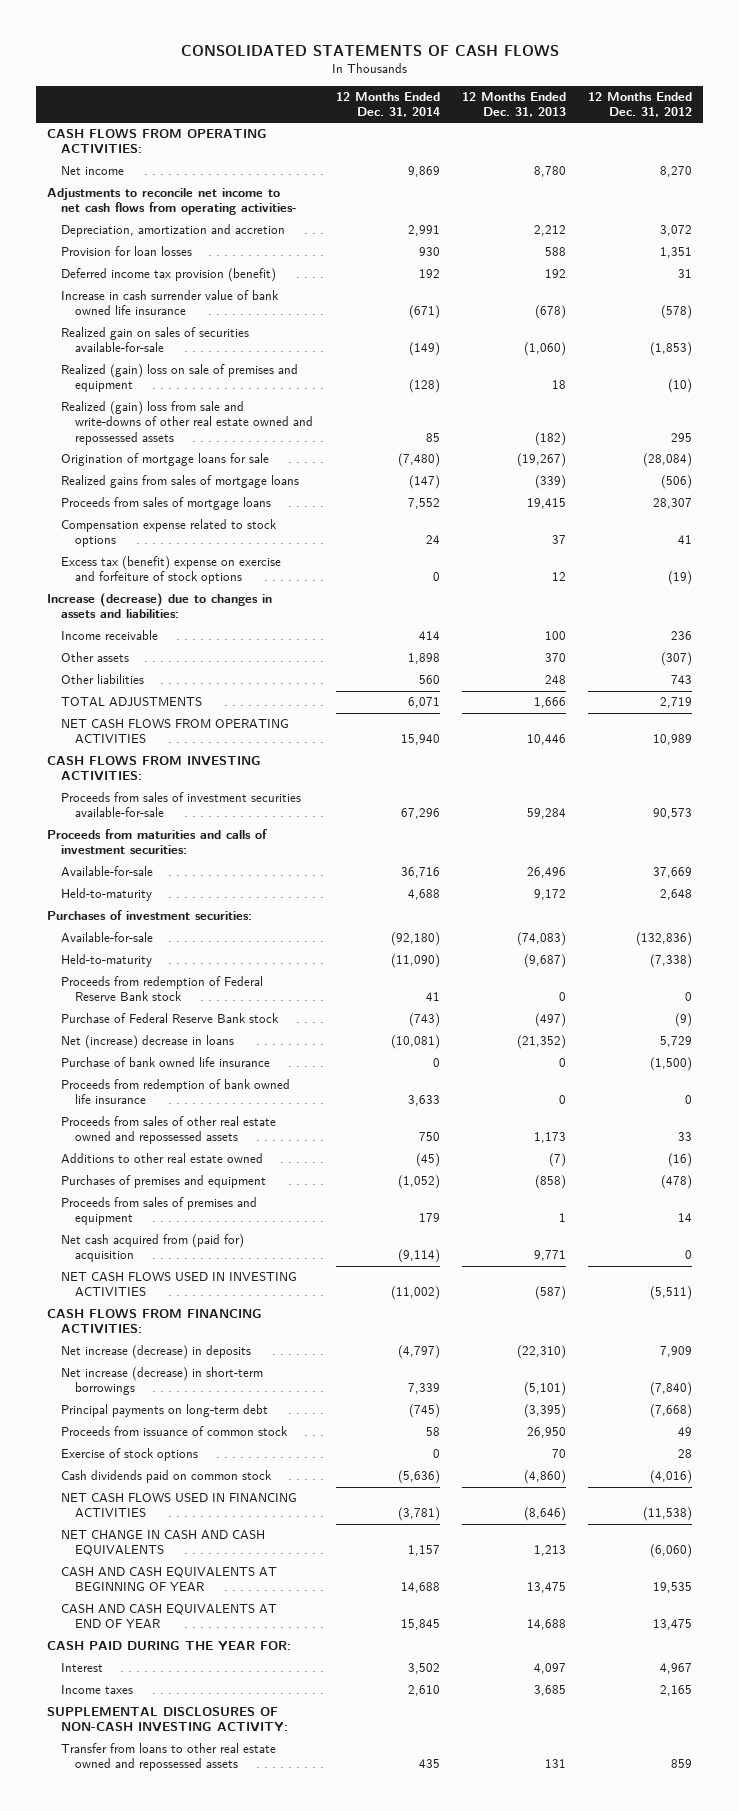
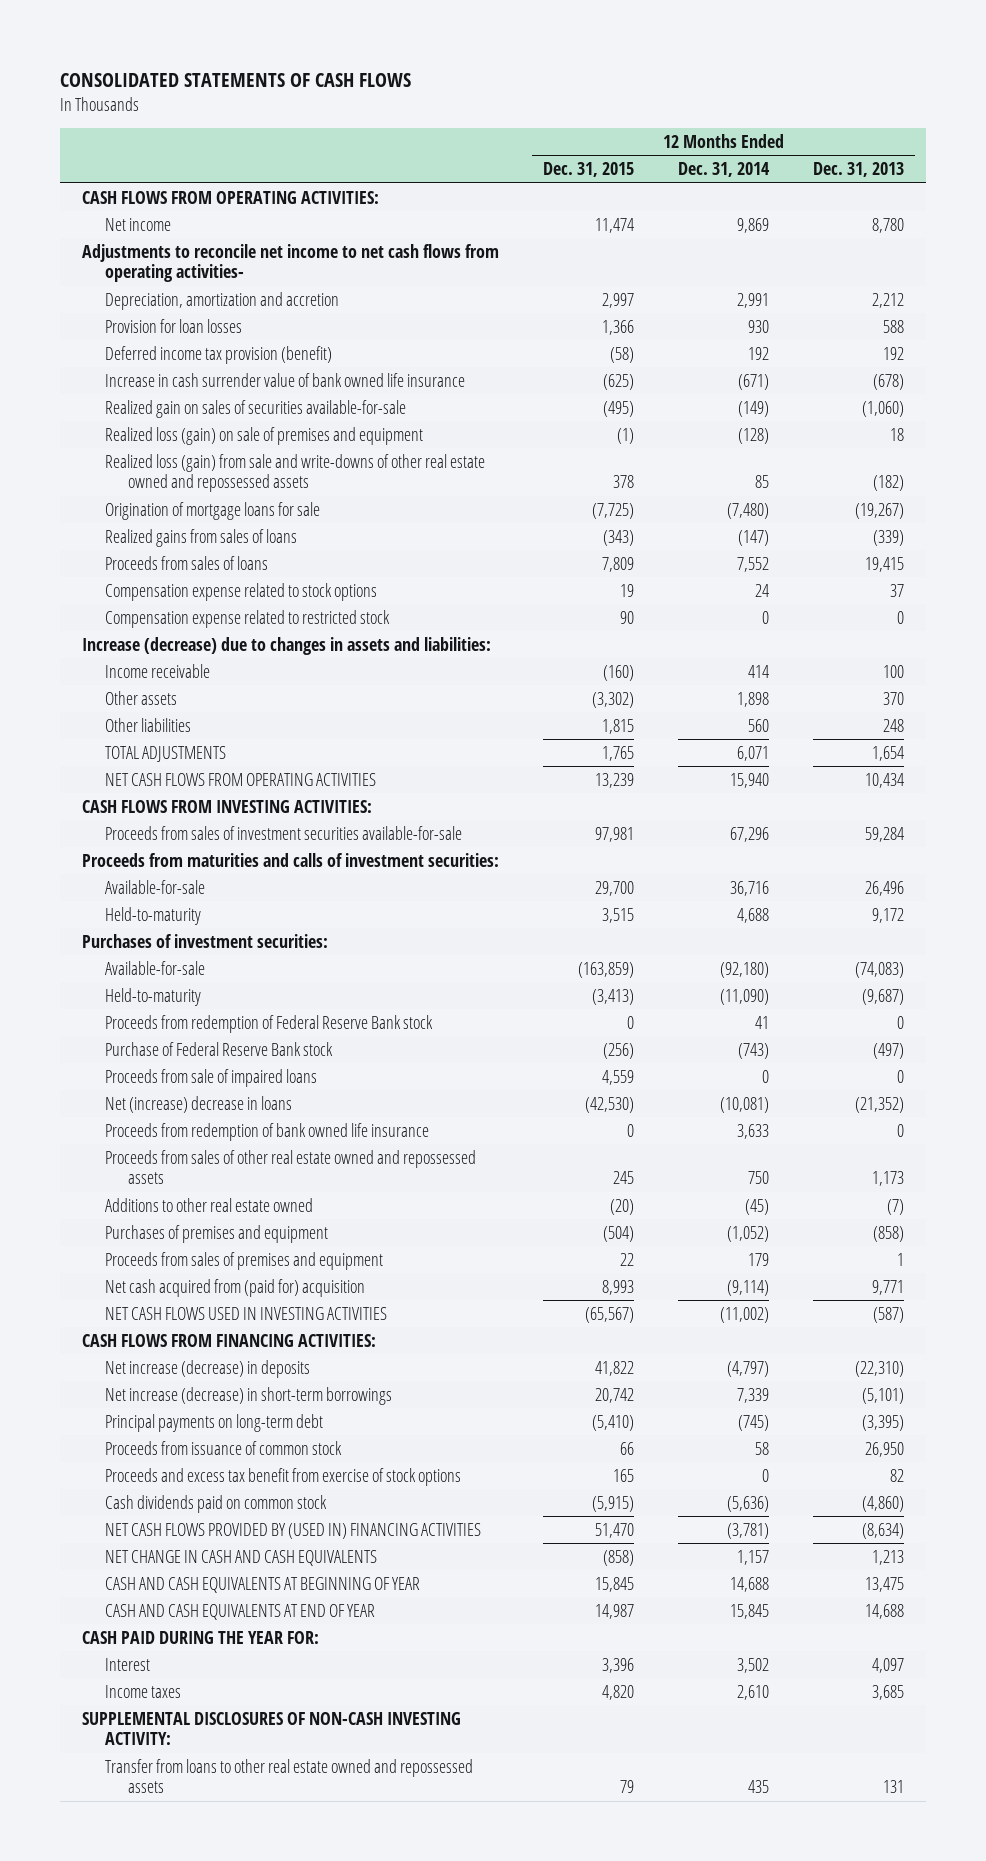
- | 12 Months Ended Dec. 31, 2014 | 12 Months Ended Dec. 31, 2013 | 12 Months Ended Dec. 31, 2012
+ | 12 Months Ended Dec. 31, 2015 | 12 Months Ended Dec. 31, 2014 | 12 Months Ended Dec. 31, 2013
- Realized (gain) loss on sale of premises and equipment | (128) | 18 | (10)
- Realized (gain) loss from sale and write-downs of other real estate owned and repossessed assets | 85 | (182) | 295
+ Realized loss (gain) on sale of premises and equipment | (1) | (128) | 18
+ Realized loss (gain) from sale and write-downs of other real estate owned and repossessed assets | 378 | 85 | (182)
- Realized gains from sales of mortgage loans | (147) | (339) | (506)
- Proceeds from sales of mortgage loans | 7,552 | 19,415 | 28,307
+ Realized gains from sales of loans | (343) | (147) | (339)
+ Proceeds from sales of loans | 7,809 | 7,552 | 19,415
- Excess tax (benefit) expense on exercise and forfeiture of stock options | 0 | 12 | (19)
+ Compensation expense related to restricted stock | 90 | 0 | 0
- TOTAL ADJUSTMENTS | 6,071 | 1,666 | 2,719
- NET CASH FLOWS FROM OPERATING ACTIVITIES | 15,940 | 10,446 | 10,989
+ TOTAL ADJUSTMENTS | 1,765 | 6,071 | 1,654
+ NET CASH FLOWS FROM OPERATING ACTIVITIES | 13,239 | 15,940 | 10,434
+ Proceeds from sale of impaired loans | 4,559 | 0 | 0
- Purchase of bank owned life insurance | 0 | 0 | (1,500)
- Exercise of stock options | 0 | 70 | 28
+ Proceeds and excess tax benefit from exercise of stock options | 165 | 0 | 82
- NET CASH FLOWS USED IN FINANCING ACTIVITIES | (3,781) | (8,646) | (11,538)
+ NET CASH FLOWS PROVIDED BY (USED IN) FINANCING ACTIVITIES | 51,470 | (3,781) | (8,634)

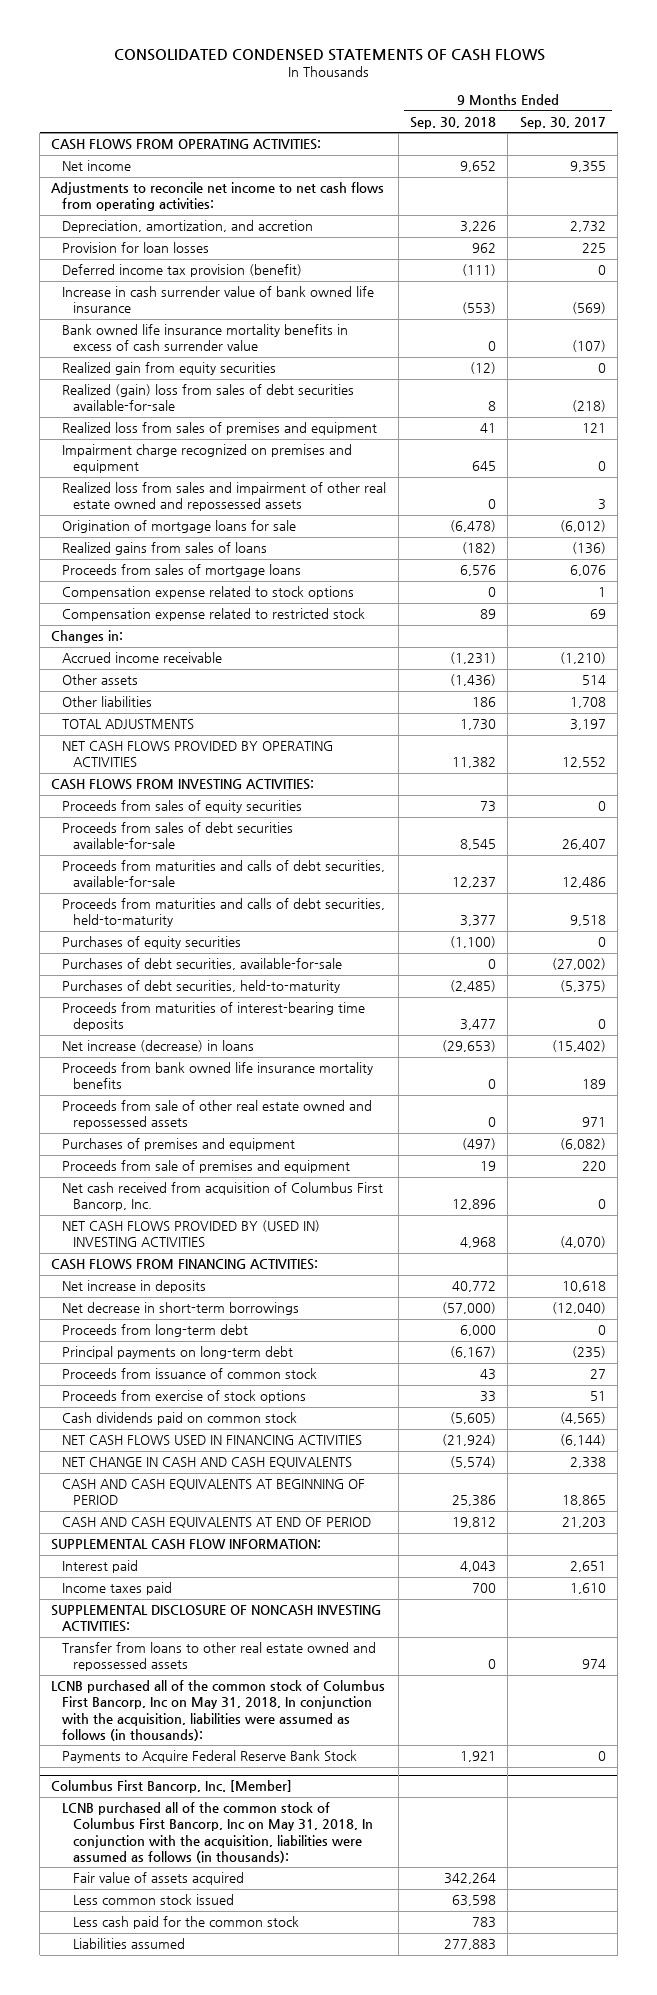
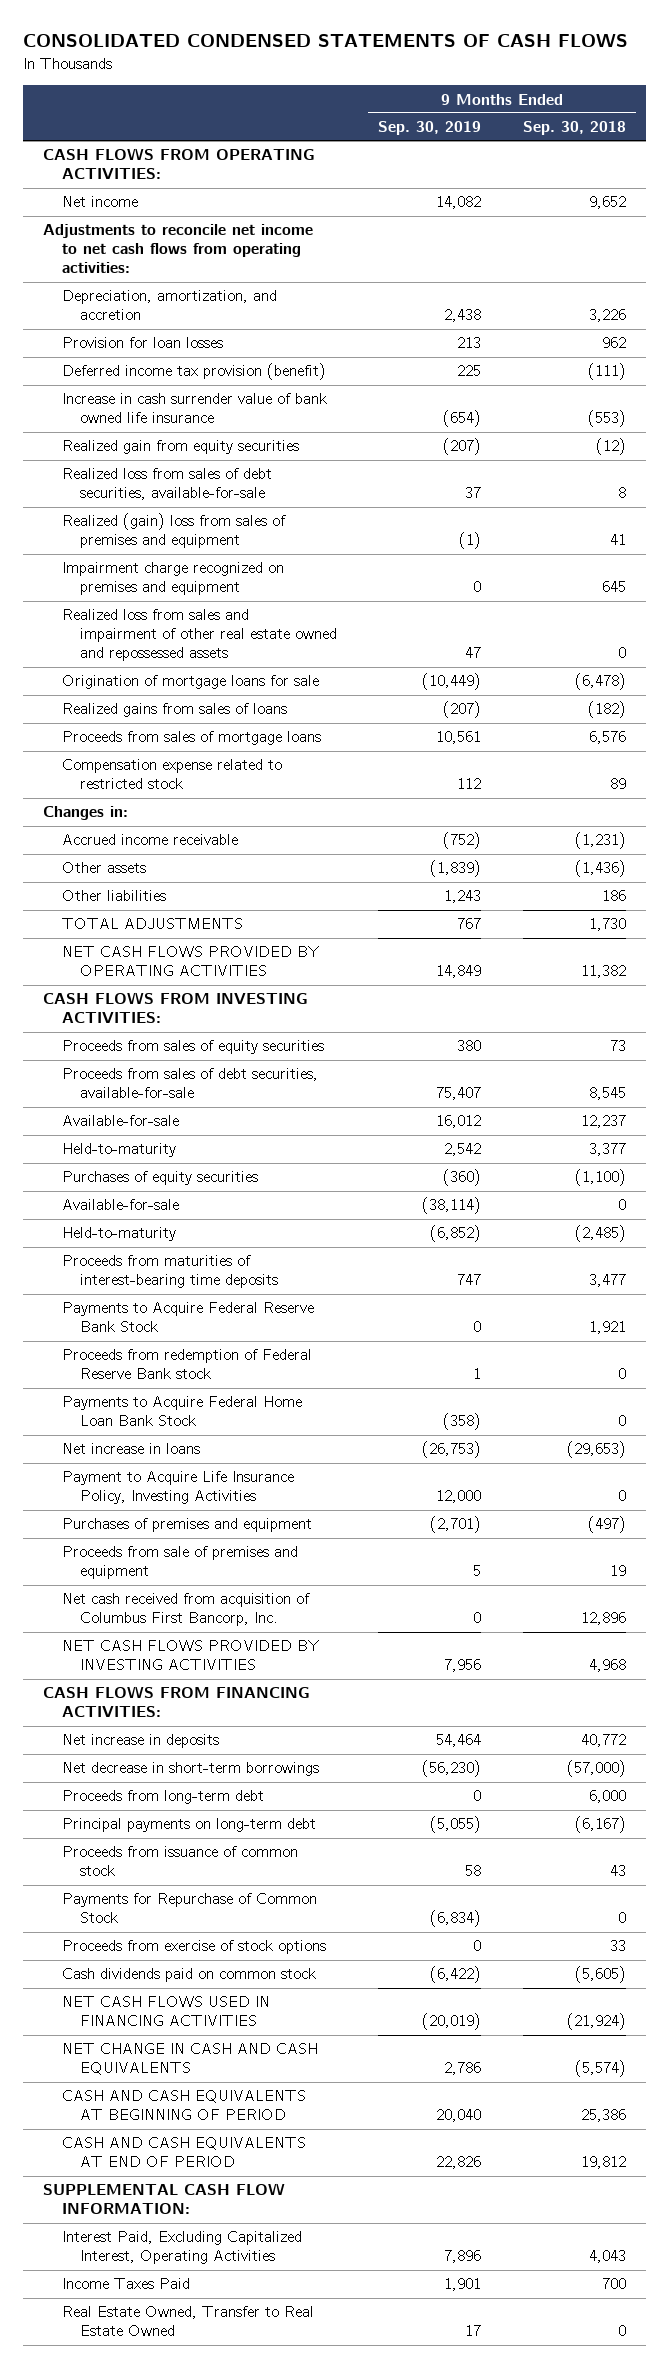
- | 9 Months Ended Sep. 30, 2018 | 9 Months Ended Sep. 30, 2017
+ | 9 Months Ended Sep. 30, 2019 | 9 Months Ended Sep. 30, 2018
- Bank owned life insurance mortality benefits in excess of cash surrender value | 0 | (107)
- Realized (gain) loss from sales of debt securities available-for-sale | 8 | (218)
- Realized loss from sales of premises and equipment | 41 | 121
+ Realized loss from sales of debt securities, available-for-sale | 37 | 8
+ Realized (gain) loss from sales of premises and equipment | (1) | 41
- Compensation expense related to stock options | 0 | 1
- Proceeds from sales of debt securities available-for-sale | 8,545 | 26,407
- Proceeds from maturities and calls of debt securities, available-for-sale | 12,237 | 12,486
- Proceeds from maturities and calls of debt securities, held-to-maturity | 3,377 | 9,518
+ Proceeds from sales of debt securities, available-for-sale | 75,407 | 8,545
+ Available-for-sale | 16,012 | 12,237
+ Held-to-maturity | 2,542 | 3,377
- Purchases of debt securities, available-for-sale | 0 | (27,002)
- Purchases of debt securities, held-to-maturity | (2,485) | (5,375)
+ Available-for-sale | (38,114) | 0
+ Held-to-maturity | (6,852) | (2,485)
- Net increase (decrease) in loans | (29,653) | (15,402)
- Proceeds from bank owned life insurance mortality benefits | 0 | 189
- Proceeds from sale of other real estate owned and repossessed assets | 0 | 971
moved up: Payments to Acquire Federal Reserve Bank Stock | 0 | 1,921
+ Proceeds from redemption of Federal Reserve Bank stock | 1 | 0
+ Payments to Acquire Federal Home Loan Bank Stock | (358) | 0
+ Net increase in loans | (26,753) | (29,653)
+ Payment to Acquire Life Insurance Policy, Investing Activities | 12,000 | 0
- NET CASH FLOWS PROVIDED BY (USED IN) INVESTING ACTIVITIES | 4,968 | (4,070)
+ NET CASH FLOWS PROVIDED BY INVESTING ACTIVITIES | 7,956 | 4,968
+ Payments for Repurchase of Common Stock | (6,834) | 0
- Interest paid | 4,043 | 2,651
- Income taxes paid | 700 | 1,610
- SUPPLEMENTAL DISCLOSURE OF NONCASH INVESTING ACTIVITIES:
- Transfer from loans to other real estate owned and repossessed assets | 0 | 974
- LCNB purchased all of the common stock of Columbus First Bancorp, Inc on May 31, 2018, In conjunction with the acquisition, liabilities were assumed as follows (in thousands):
- Columbus First Bancorp, Inc. [Member]
- LCNB purchased all of the common stock of Columbus First Bancorp, Inc on May 31, 2018, In conjunction with the acquisition, liabilities were assumed as follows (in thousands):
- Fair value of assets acquired | 342,264 |
- Less common stock issued | 63,598 |
- Less cash paid for the common stock | 783 |
- Liabilities assumed | 277,883 |
+ Interest Paid, Excluding Capitalized Interest, Operating Activities | 7,896 | 4,043
+ Income Taxes Paid | 1,901 | 700
+ Real Estate Owned, Transfer to Real Estate Owned | 17 | 0

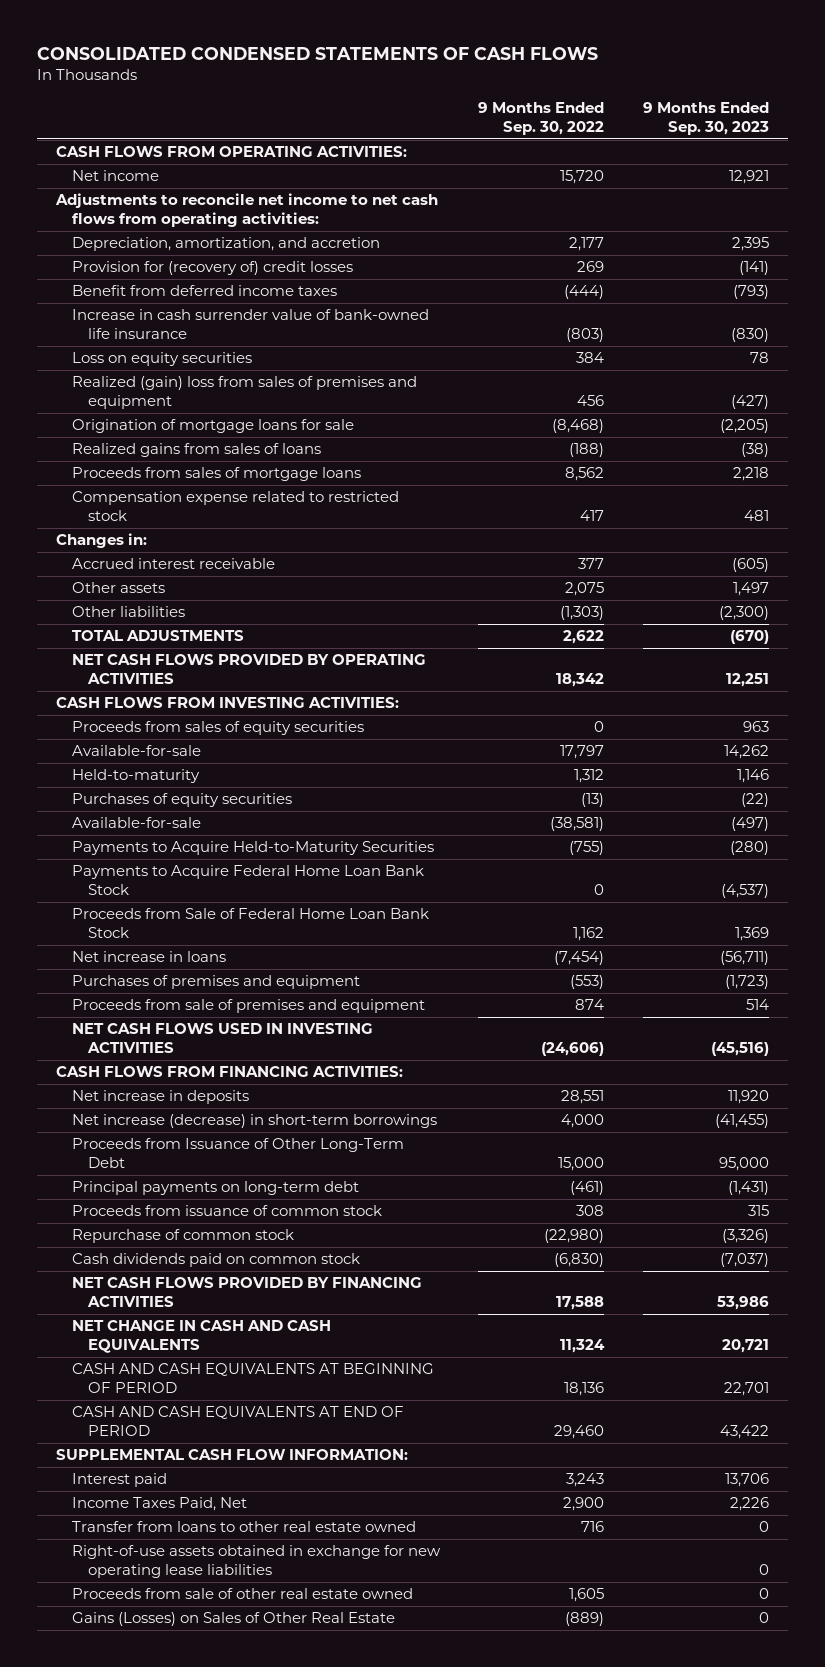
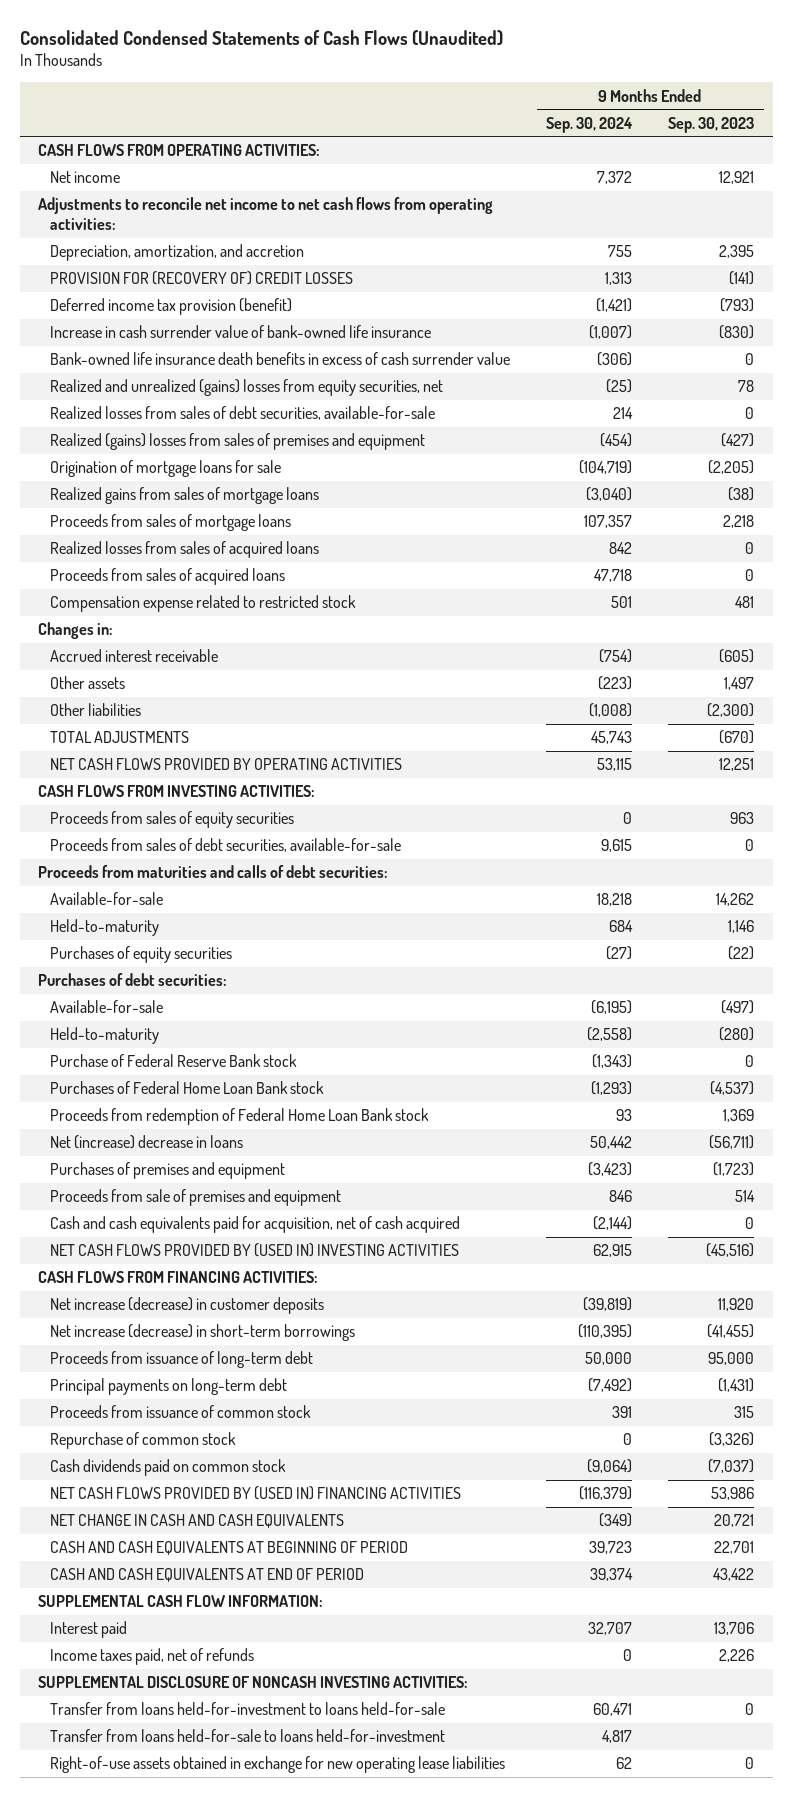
- CONSOLIDATED CONDENSED STATEMENTS OF CASH FLOWS
+ Consolidated Condensed Statements of Cash Flows (Unaudited)
- | 9 Months Ended Sep. 30, 2022 | 9 Months Ended Sep. 30, 2023
+ | 9 Months Ended Sep. 30, 2024 | 9 Months Ended Sep. 30, 2023
- Provision for (recovery of) credit losses | 269 | (141)
- Benefit from deferred income taxes | (444) | (793)
+ PROVISION FOR (RECOVERY OF) CREDIT LOSSES | 1,313 | (141)
+ Deferred income tax provision (benefit) | (1,421) | (793)
- Loss on equity securities | 384 | 78
- Realized (gain) loss from sales of premises and equipment | 456 | (427)
+ Bank-owned life insurance death benefits in excess of cash surrender value | (306) | 0
+ Realized and unrealized (gains) losses from equity securities, net | (25) | 78
+ Realized losses from sales of debt securities, available-for-sale | 214 | 0
+ Realized (gains) losses from sales of premises and equipment | (454) | (427)
- Realized gains from sales of loans | (188) | (38)
+ Realized gains from sales of mortgage loans | (3,040) | (38)
+ Realized losses from sales of acquired loans | 842 | 0
+ Proceeds from sales of acquired loans | 47,718 | 0
+ Proceeds from sales of debt securities, available-for-sale | 9,615 | 0
+ Proceeds from maturities and calls of debt securities:
+ Purchases of debt securities:
- Payments to Acquire Held-to-Maturity Securities | (755) | (280)
- Payments to Acquire Federal Home Loan Bank Stock | 0 | (4,537)
- Proceeds from Sale of Federal Home Loan Bank Stock | 1,162 | 1,369
- Net increase in loans | (7,454) | (56,711)
+ Held-to-maturity | (2,558) | (280)
+ Purchase of Federal Reserve Bank stock | (1,343) | 0
+ Purchases of Federal Home Loan Bank stock | (1,293) | (4,537)
+ Proceeds from redemption of Federal Home Loan Bank stock | 93 | 1,369
+ Net (increase) decrease in loans | 50,442 | (56,711)
- NET CASH FLOWS USED IN INVESTING ACTIVITIES | (24,606) | (45,516)
+ Cash and cash equivalents paid for acquisition, net of cash acquired | (2,144) | 0
+ NET CASH FLOWS PROVIDED BY (USED IN) INVESTING ACTIVITIES | 62,915 | (45,516)
- Net increase in deposits | 28,551 | 11,920
+ Net increase (decrease) in customer deposits | (39,819) | 11,920
- Proceeds from Issuance of Other Long-Term Debt | 15,000 | 95,000
+ Proceeds from issuance of long-term debt | 50,000 | 95,000
- NET CASH FLOWS PROVIDED BY FINANCING ACTIVITIES | 17,588 | 53,986
+ NET CASH FLOWS PROVIDED BY (USED IN) FINANCING ACTIVITIES | (116,379) | 53,986
- Income Taxes Paid, Net | 2,900 | 2,226
- Transfer from loans to other real estate owned | 716 | 0
+ Income taxes paid, net of refunds | 0 | 2,226
+ SUPPLEMENTAL DISCLOSURE OF NONCASH INVESTING ACTIVITIES:
+ Transfer from loans held-for-investment to loans held-for-sale | 60,471 | 0
+ Transfer from loans held-for-sale to loans held-for-investment | 4,817 |
- Proceeds from sale of other real estate owned | 1,605 | 0
- Gains (Losses) on Sales of Other Real Estate | (889) | 0

